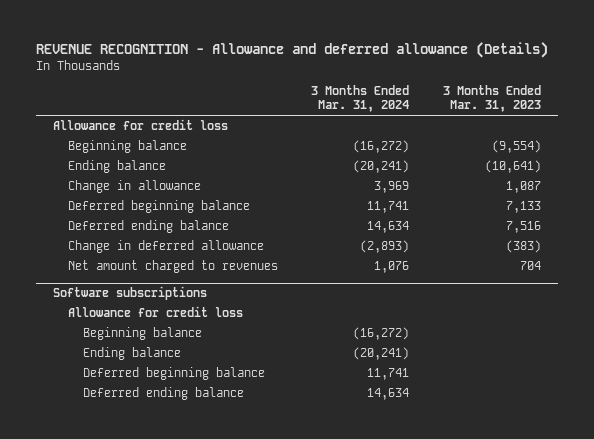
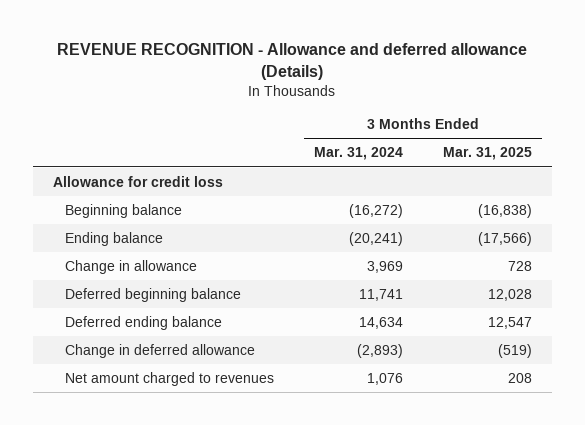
- | 3 Months Ended Mar. 31, 2024 | 3 Months Ended Mar. 31, 2023
+ | 3 Months Ended Mar. 31, 2024 | 3 Months Ended Mar. 31, 2025
- Software subscriptions
- Allowance for credit loss
- Beginning balance | (16,272) |
- Ending balance | (20,241) |
- Deferred beginning balance | 11,741 |
- Deferred ending balance | 14,634 |

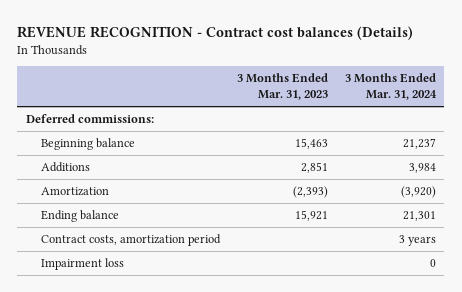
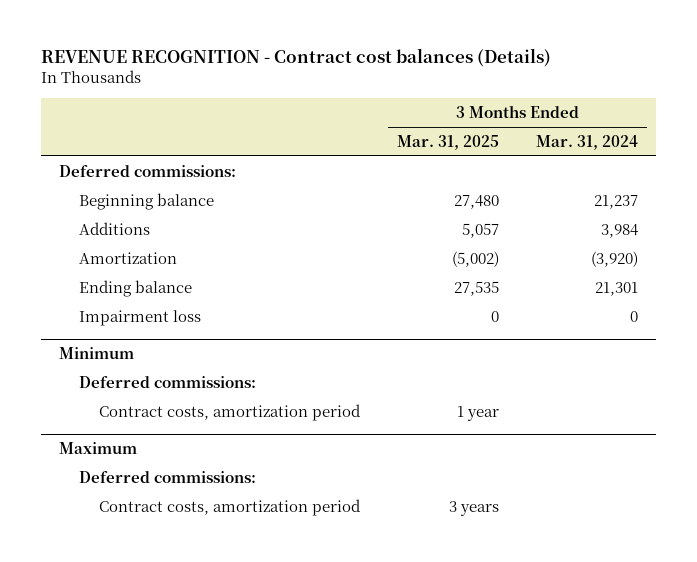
- | 3 Months Ended Mar. 31, 2023 | 3 Months Ended Mar. 31, 2024
+ | 3 Months Ended Mar. 31, 2025 | 3 Months Ended Mar. 31, 2024
- Contract costs, amortization period | | 3 years
+ Minimum
+ Deferred commissions:
+ Contract costs, amortization period | 1 year |
+ Maximum
+ Deferred commissions:
+ Contract costs, amortization period | 3 years |

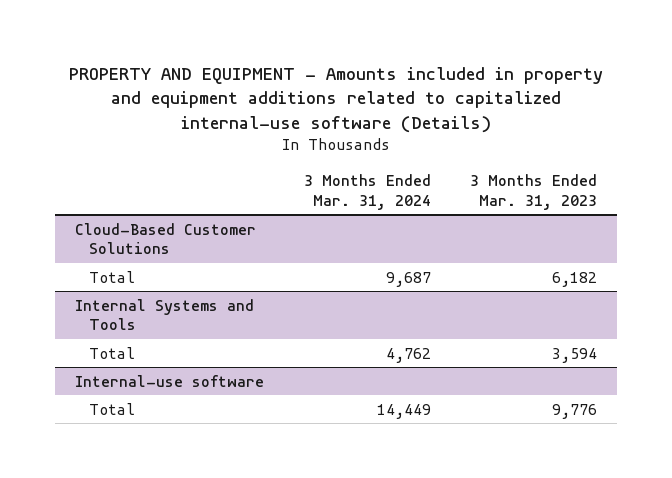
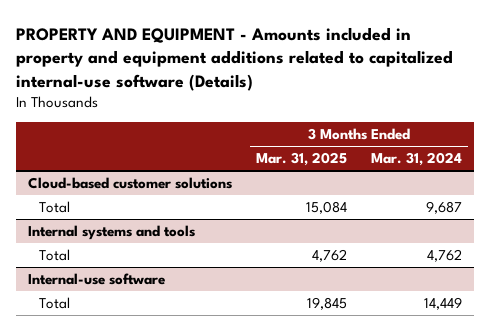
- | 3 Months Ended Mar. 31, 2024 | 3 Months Ended Mar. 31, 2023
+ | 3 Months Ended Mar. 31, 2025 | 3 Months Ended Mar. 31, 2024
- Cloud-Based Customer Solutions
+ Cloud-based customer solutions
- Internal Systems and Tools
+ Internal systems and tools

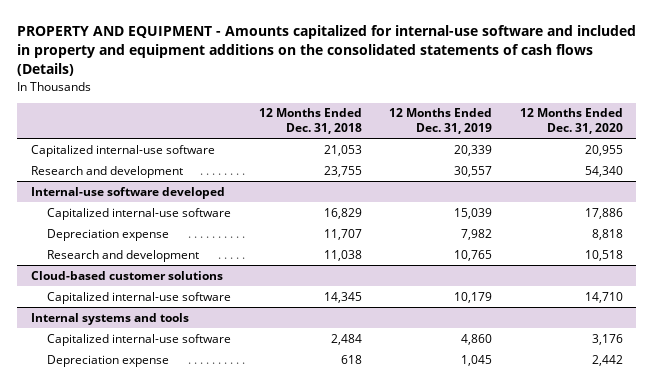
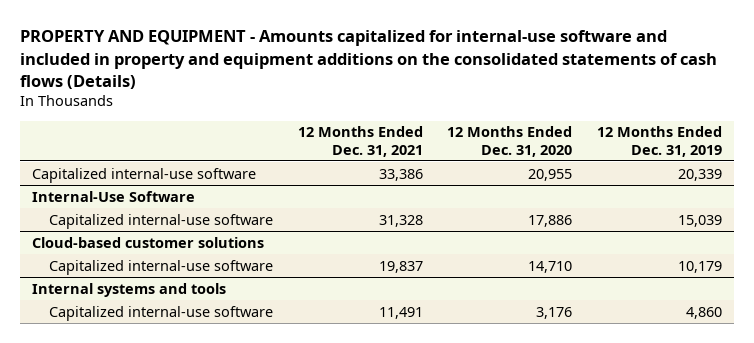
- | 12 Months Ended Dec. 31, 2018 | 12 Months Ended Dec. 31, 2019 | 12 Months Ended Dec. 31, 2020
+ | 12 Months Ended Dec. 31, 2021 | 12 Months Ended Dec. 31, 2020 | 12 Months Ended Dec. 31, 2019
- Research and development | 23,755 | 30,557 | 54,340
- Internal-use software developed
+ Internal-Use Software
- Depreciation expense | 11,707 | 7,982 | 8,818
- Research and development | 11,038 | 10,765 | 10,518
@ Internal systems and tools
- Depreciation expense | 618 | 1,045 | 2,442

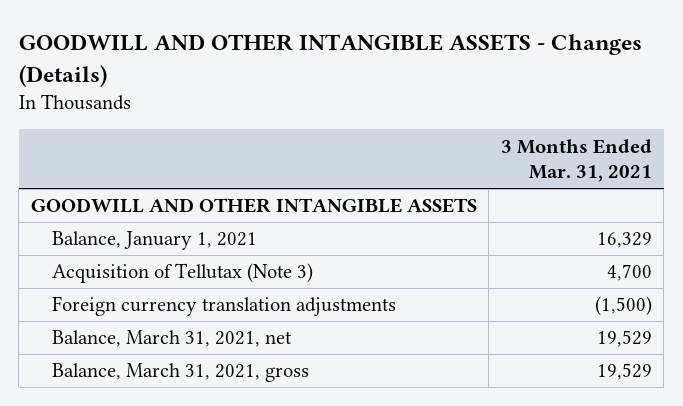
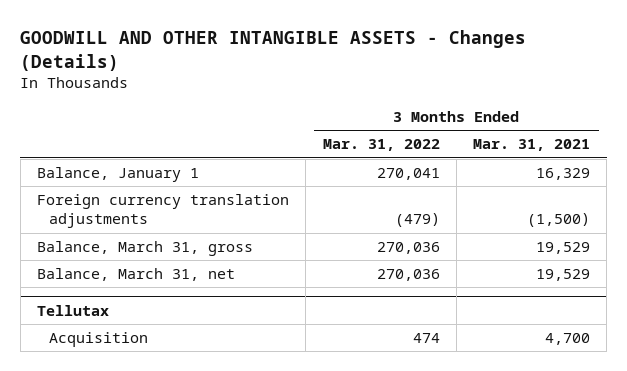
- | 3 Months Ended Mar. 31, 2021
+ | 3 Months Ended Mar. 31, 2022 | 3 Months Ended Mar. 31, 2021
- GOODWILL AND OTHER INTANGIBLE ASSETS
- Balance, January 1, 2021 | 16,329
- Acquisition of Tellutax (Note 3) | 4,700
+ Balance, January 1 | 270,041 | 16,329
- Balance, March 31, 2021, net | 19,529
- Balance, March 31, 2021, gross | 19,529
+ Balance, March 31, gross | 270,036 | 19,529
+ Balance, March 31, net | 270,036 | 19,529
+ Tellutax
+ Acquisition | 474 | 4,700

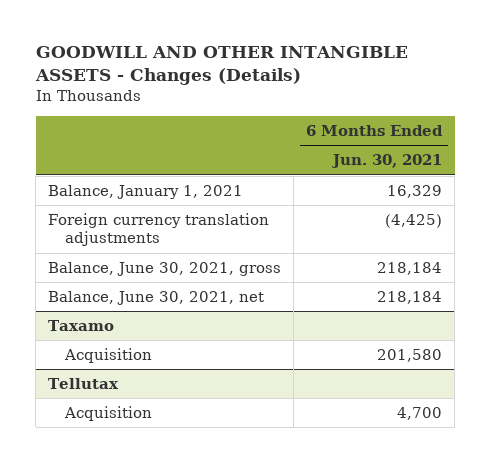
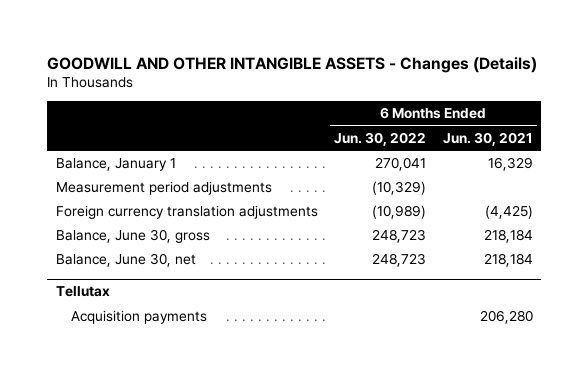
- | 6 Months Ended Jun. 30, 2021
+ | 6 Months Ended Jun. 30, 2022 | 6 Months Ended Jun. 30, 2021
- Balance, January 1, 2021 | 16,329
+ Balance, January 1 | 270,041 | 16,329
+ Measurement period adjustments | (10,329) |
- Balance, June 30, 2021, gross | 218,184
- Balance, June 30, 2021, net | 218,184
- Taxamo
- Acquisition | 201,580
+ Balance, June 30, gross | 248,723 | 218,184
+ Balance, June 30, net | 248,723 | 218,184
@ Tellutax
- Acquisition | 4,700
+ Acquisition payments | | 206,280

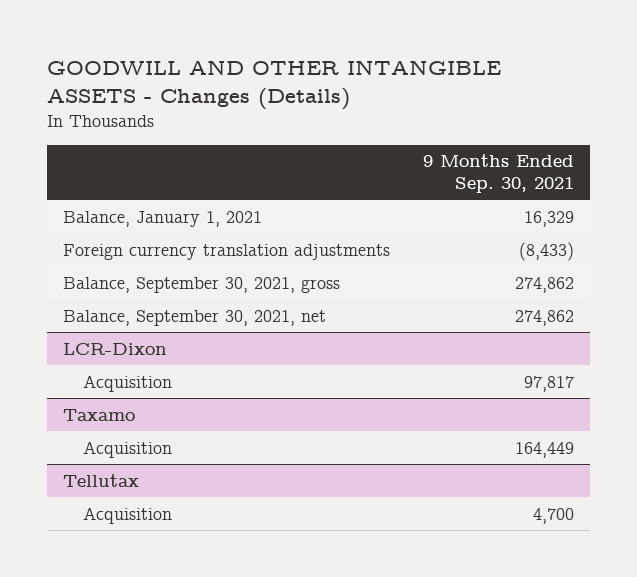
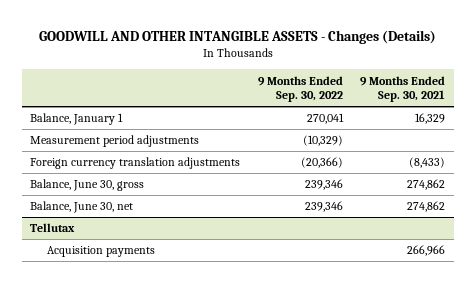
- | 9 Months Ended Sep. 30, 2021
+ | 9 Months Ended Sep. 30, 2022 | 9 Months Ended Sep. 30, 2021
- Balance, January 1, 2021 | 16,329
+ Balance, January 1 | 270,041 | 16,329
+ Measurement period adjustments | (10,329) |
- Balance, September 30, 2021, gross | 274,862
- Balance, September 30, 2021, net | 274,862
- LCR-Dixon
- Acquisition | 97,817
- Taxamo
- Acquisition | 164,449
+ Balance, June 30, gross | 239,346 | 274,862
+ Balance, June 30, net | 239,346 | 274,862
@ Tellutax
- Acquisition | 4,700
+ Acquisition payments | | 266,966

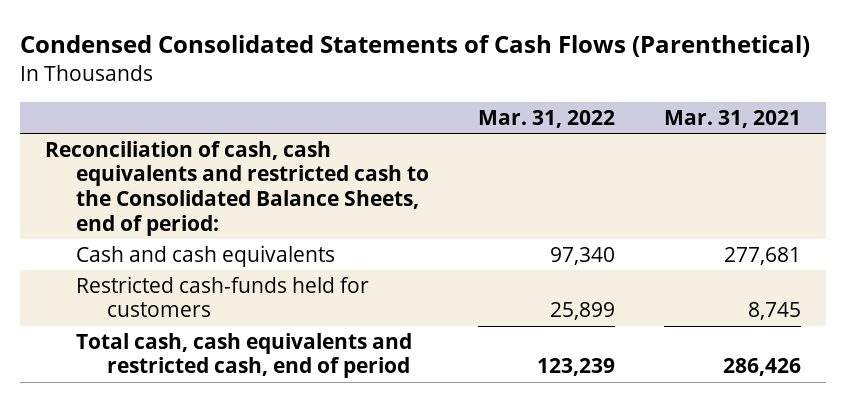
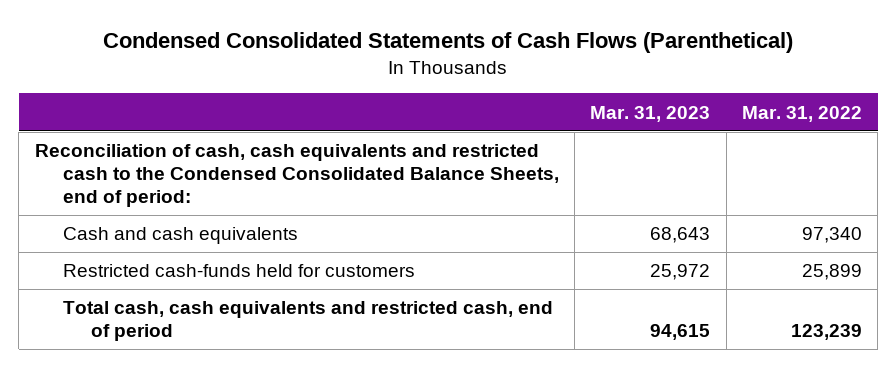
- | Mar. 31, 2022 | Mar. 31, 2021
+ | Mar. 31, 2023 | Mar. 31, 2022
- Reconciliation of cash, cash equivalents and restricted cash to the Consolidated Balance Sheets, end of period:
+ Reconciliation of cash, cash equivalents and restricted cash to the Condensed Consolidated Balance Sheets, end of period:

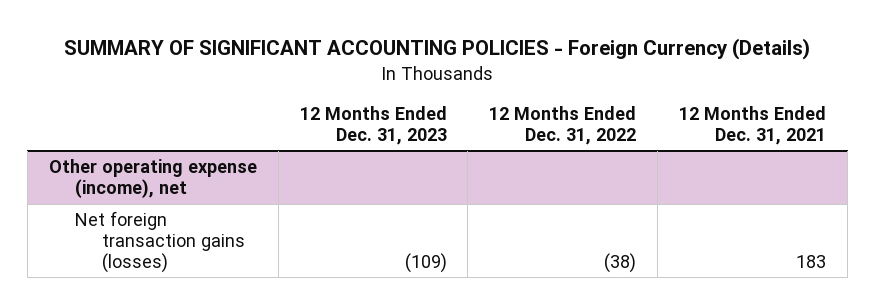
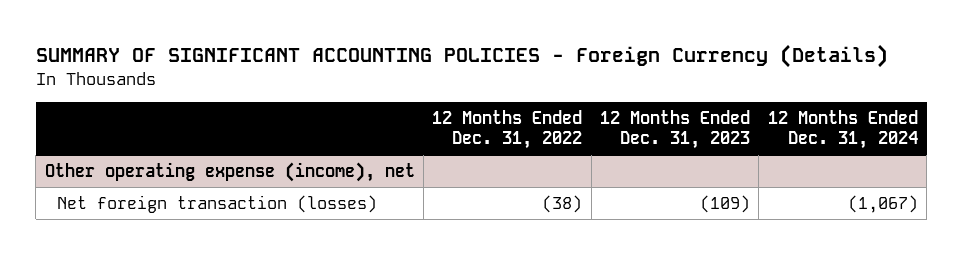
- | 12 Months Ended Dec. 31, 2023 | 12 Months Ended Dec. 31, 2022 | 12 Months Ended Dec. 31, 2021
+ | 12 Months Ended Dec. 31, 2022 | 12 Months Ended Dec. 31, 2023 | 12 Months Ended Dec. 31, 2024
@ Other operating expense (income), net
- Net foreign transaction gains (losses) | (109) | (38) | 183
+ Net foreign transaction (losses) | (38) | (109) | (1,067)

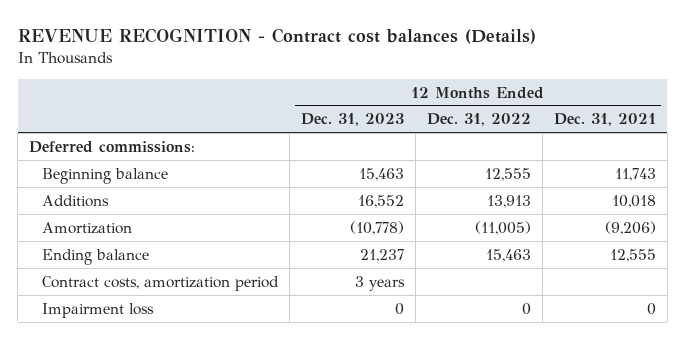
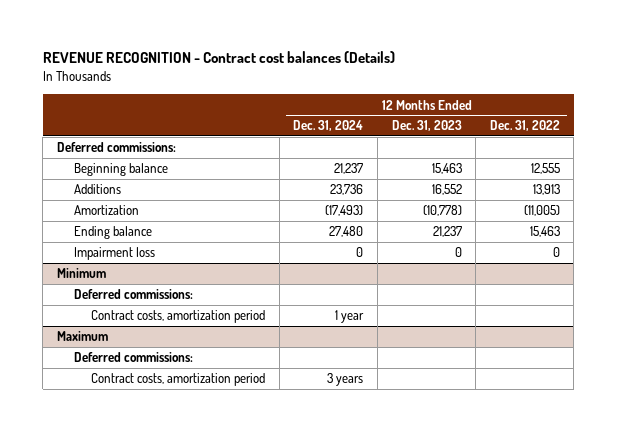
- | 12 Months Ended Dec. 31, 2023 | 12 Months Ended Dec. 31, 2022 | 12 Months Ended Dec. 31, 2021
+ | 12 Months Ended Dec. 31, 2024 | 12 Months Ended Dec. 31, 2023 | 12 Months Ended Dec. 31, 2022
- Contract costs, amortization period | 3 years | |
+ Minimum
+ Deferred commissions:
+ Contract costs, amortization period | 1 year | |
+ Maximum
+ Deferred commissions:
+ Contract costs, amortization period | 3 years | |

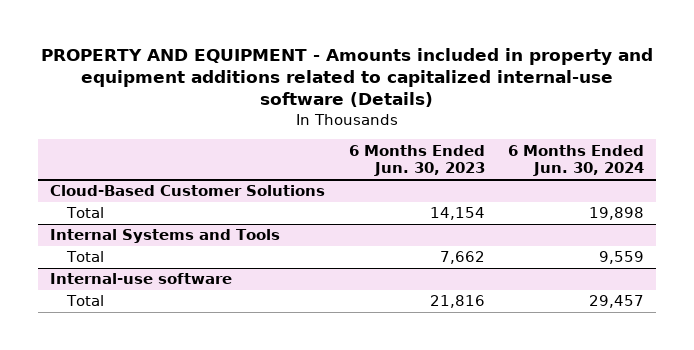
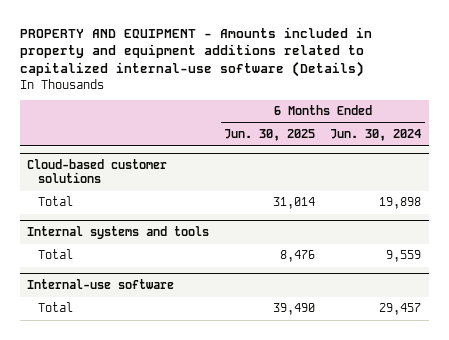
- | 6 Months Ended Jun. 30, 2023 | 6 Months Ended Jun. 30, 2024
+ | 6 Months Ended Jun. 30, 2025 | 6 Months Ended Jun. 30, 2024
- Cloud-Based Customer Solutions
+ Cloud-based customer solutions
- Internal Systems and Tools
+ Internal systems and tools

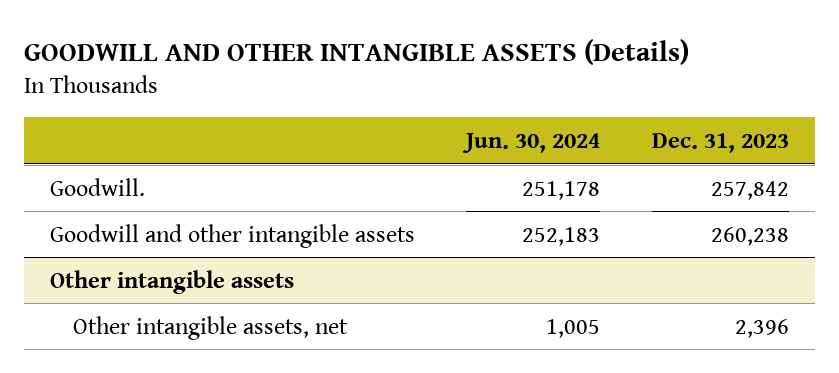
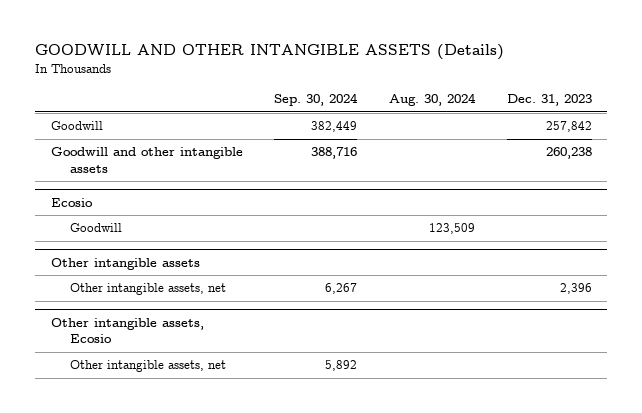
- | Jun. 30, 2024 | Dec. 31, 2023
+ | Sep. 30, 2024 | Aug. 30, 2024 | Dec. 31, 2023
- Goodwill. | 251,178 | 257,842
+ Goodwill | 382,449 | | 257,842
+ Ecosio
+ Goodwill | | 123,509 |
+ Other intangible assets, Ecosio
+ Other intangible assets, net | 5,892 | |

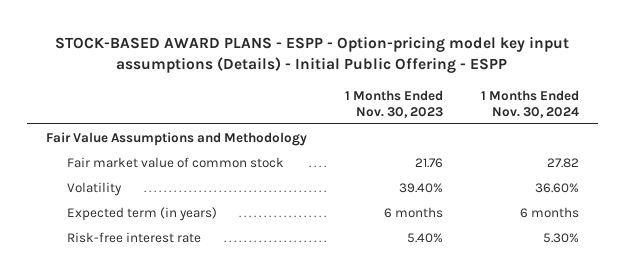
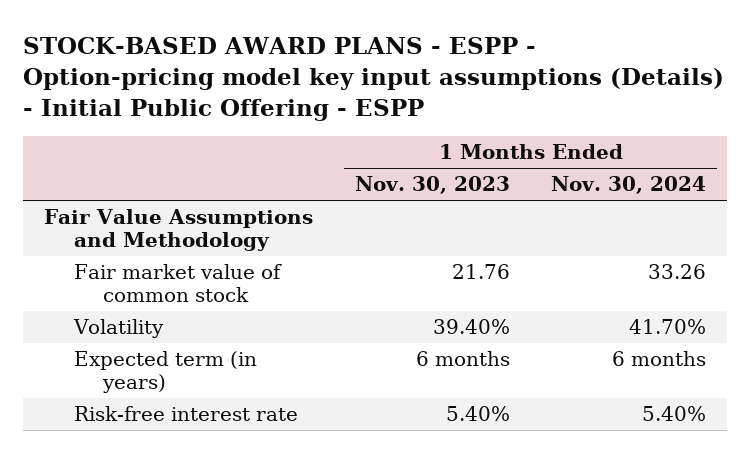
- Fair market value of common stock | 21.76 | 27.82
- Volatility | 39.40% | 36.60%
+ Fair market value of common stock | 21.76 | 33.26
+ Volatility | 39.40% | 41.70%
- Risk-free interest rate | 5.40% | 5.30%
+ Risk-free interest rate | 5.40% | 5.40%

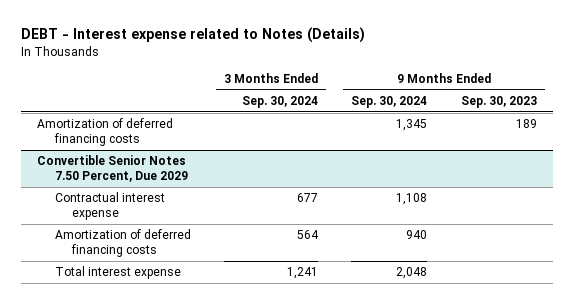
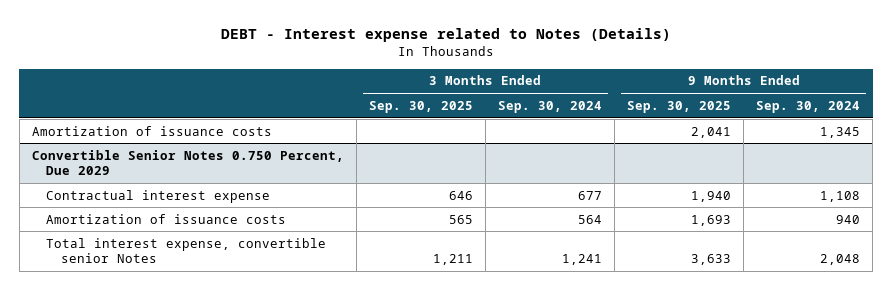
- | 3 Months Ended Sep. 30, 2024 | 9 Months Ended Sep. 30, 2024 | 9 Months Ended Sep. 30, 2023
+ | 3 Months Ended Sep. 30, 2025 | 3 Months Ended Sep. 30, 2024 | 9 Months Ended Sep. 30, 2025 | 9 Months Ended Sep. 30, 2024
- Amortization of deferred financing costs | | 1,345 | 189
- Convertible Senior Notes 7.50 Percent, Due 2029
+ Amortization of issuance costs | | | 2,041 | 1,345
+ Convertible Senior Notes 0.750 Percent, Due 2029
- Amortization of deferred financing costs | 564 | 940 |
- Total interest expense | 1,241 | 2,048 |
+ Amortization of issuance costs | 565 | 564 | 1,693 | 940
+ Total interest expense, convertible senior Notes | 1,211 | 1,241 | 3,633 | 2,048

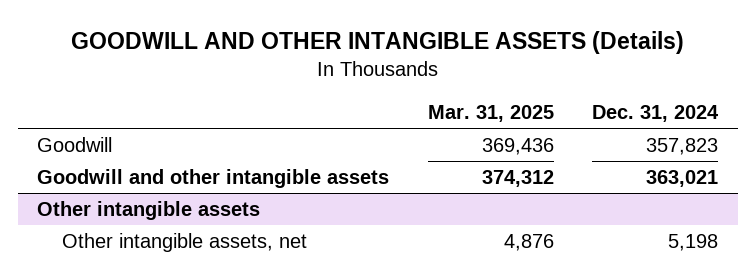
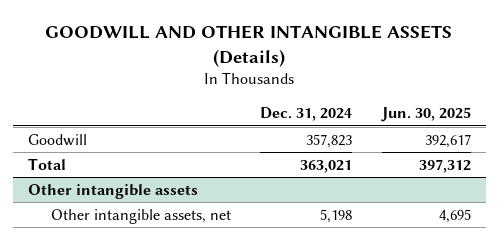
- | Mar. 31, 2025 | Dec. 31, 2024
+ | Dec. 31, 2024 | Jun. 30, 2025
- Goodwill and other intangible assets | 374,312 | 363,021
+ Total | 363,021 | 397,312

